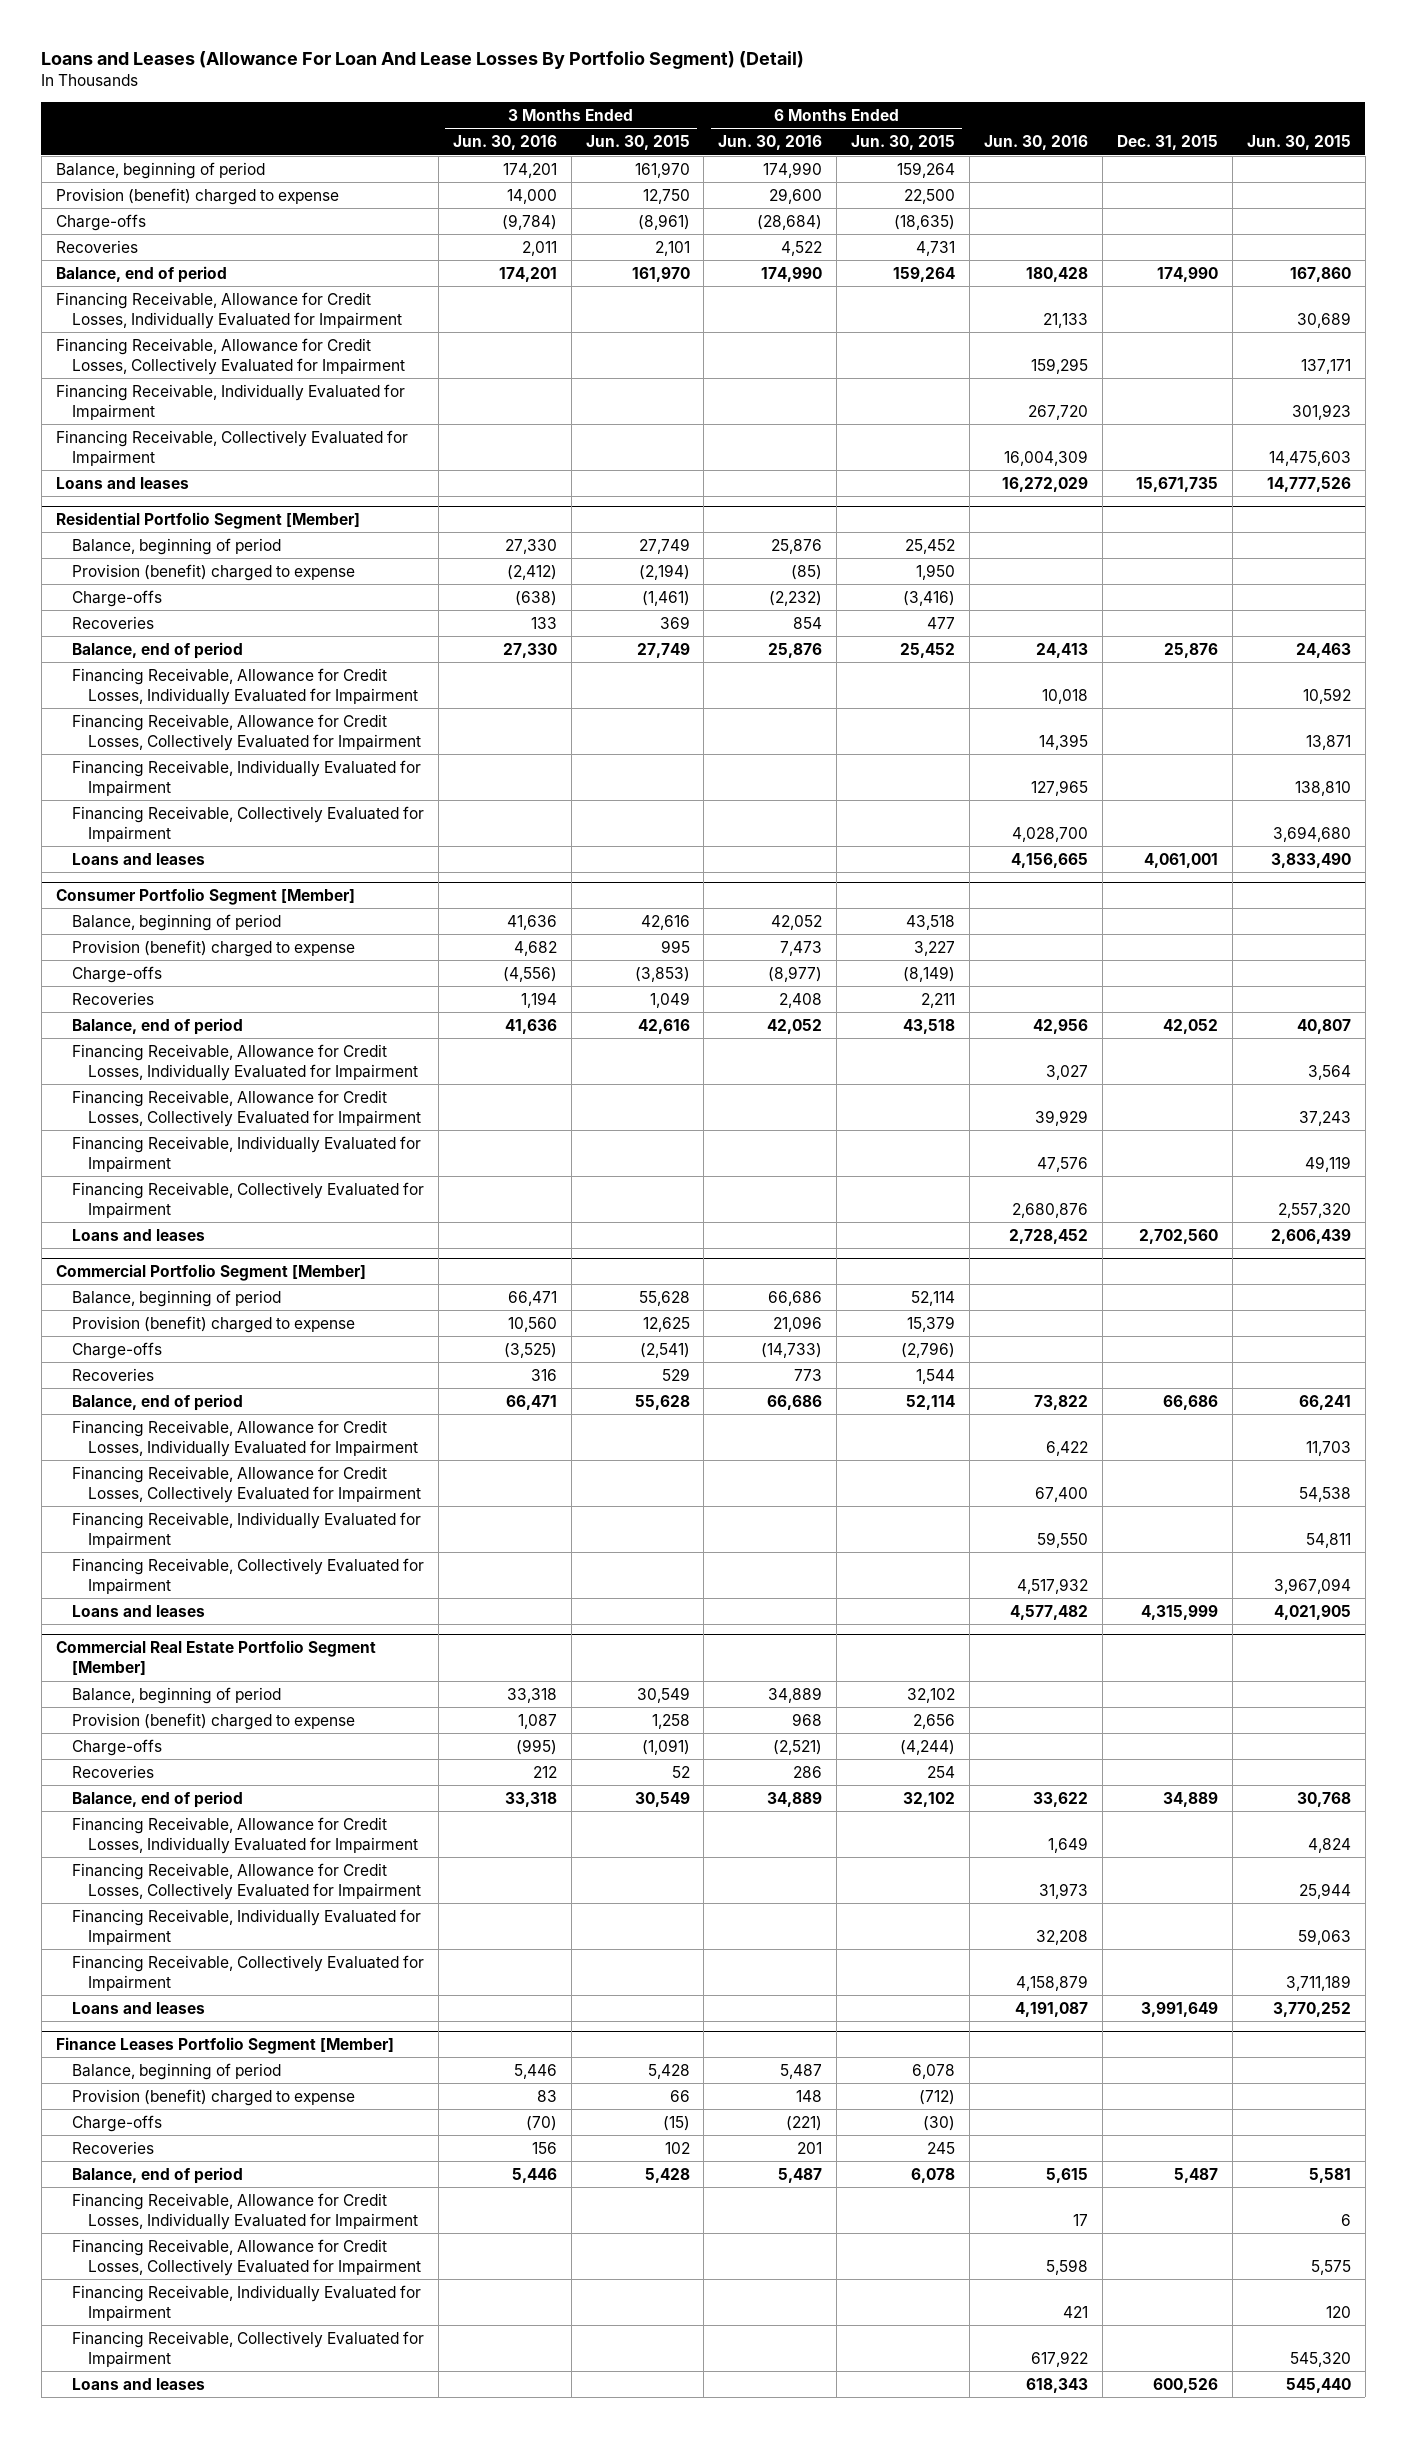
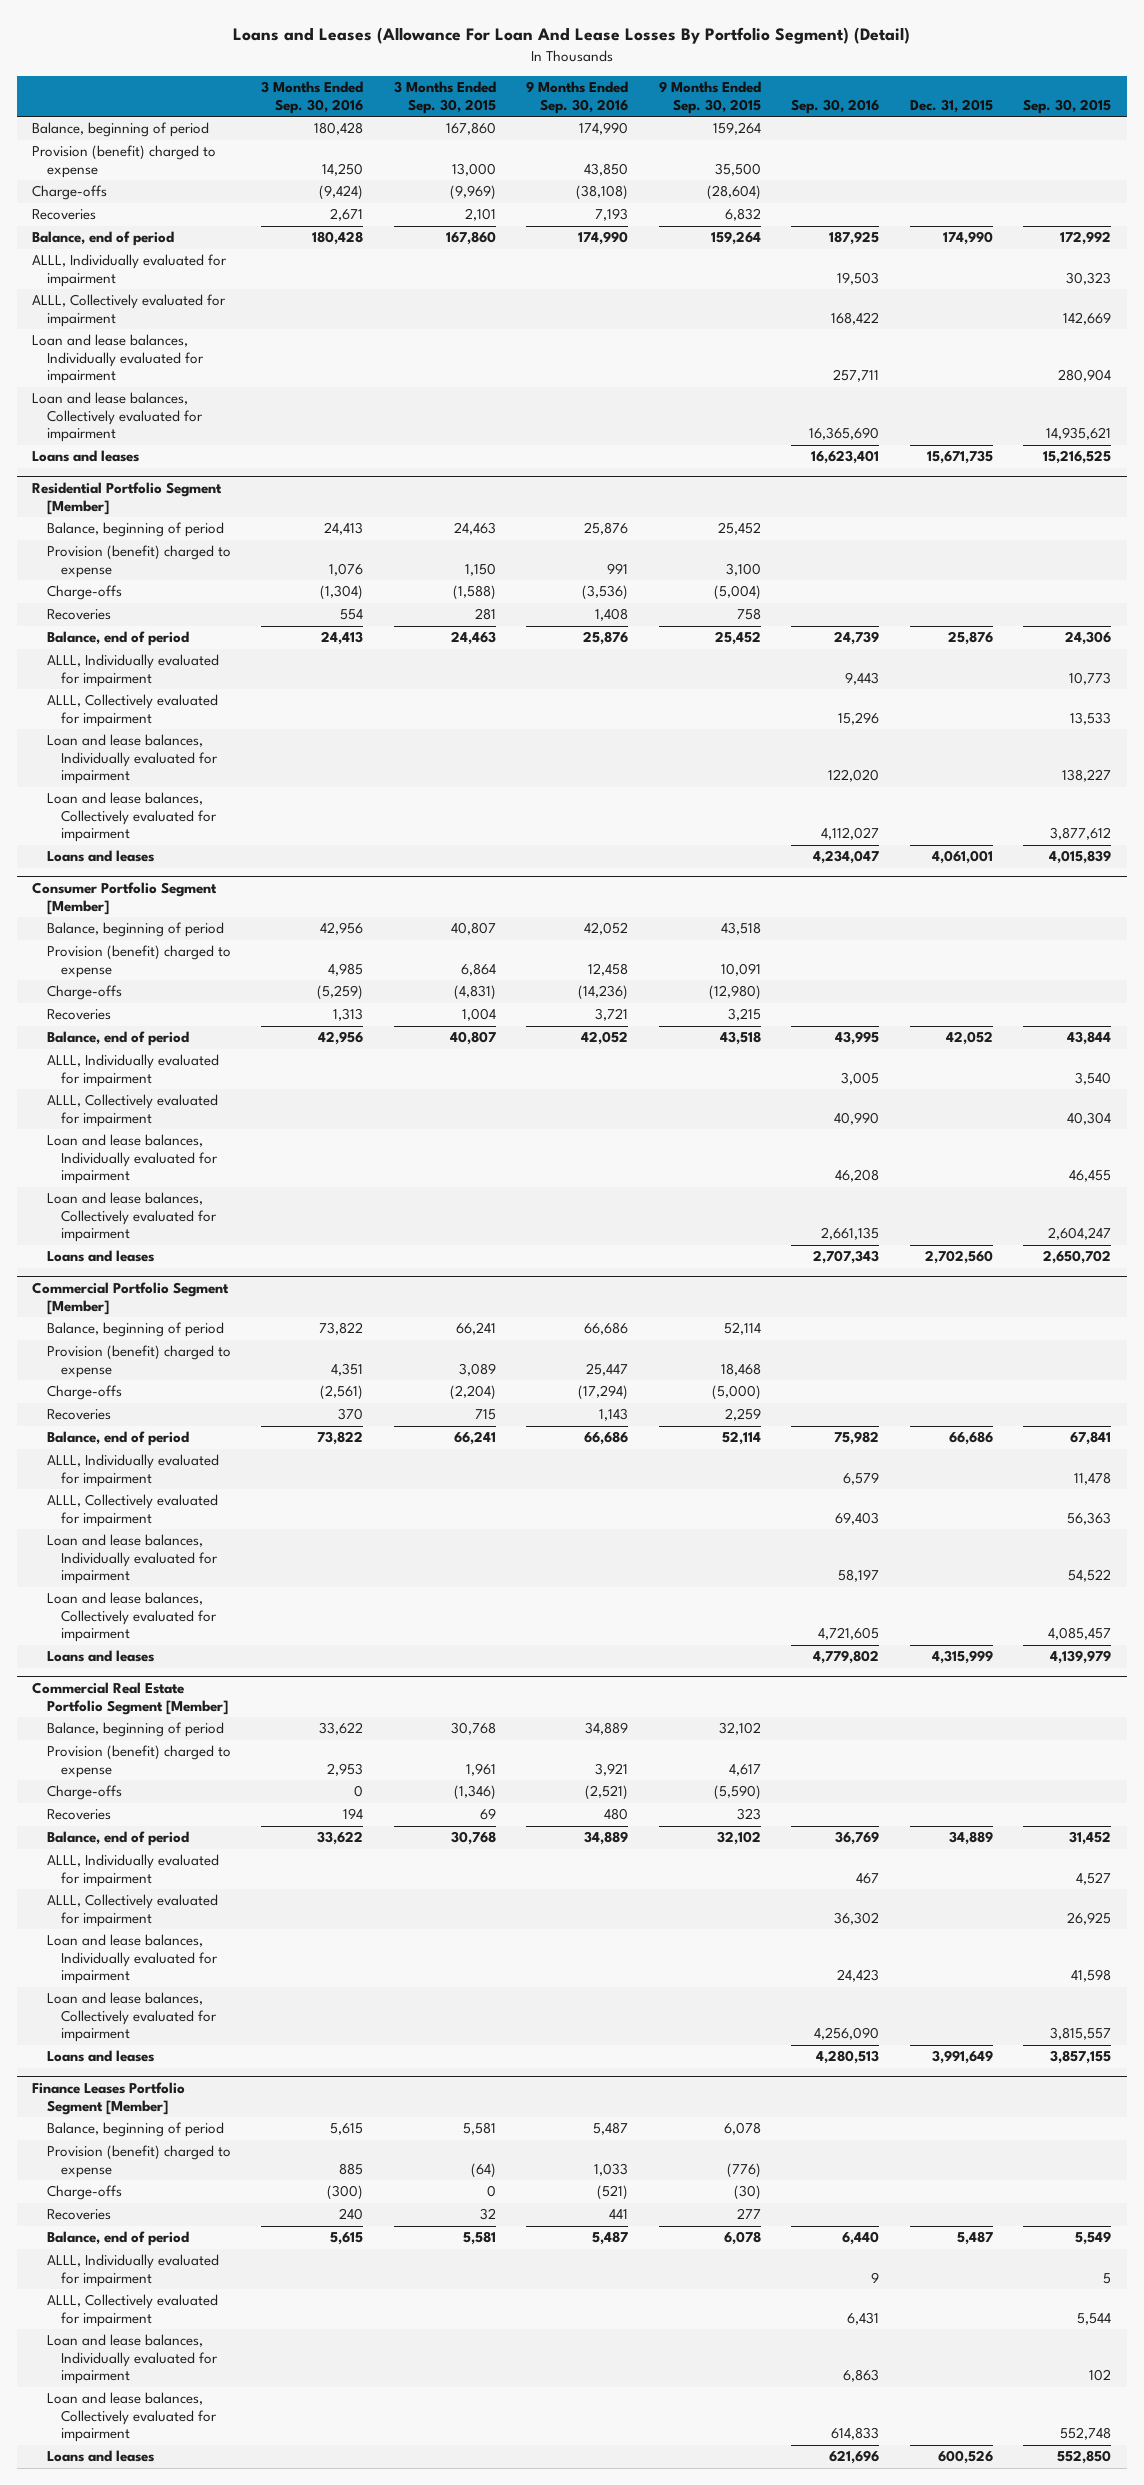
- | 3 Months Ended Jun. 30, 2016 | 3 Months Ended Jun. 30, 2015 | 6 Months Ended Jun. 30, 2016 | 6 Months Ended Jun. 30, 2015 | Jun. 30, 2016 | Dec. 31, 2015 | Jun. 30, 2015
+ | 3 Months Ended Sep. 30, 2016 | 3 Months Ended Sep. 30, 2015 | 9 Months Ended Sep. 30, 2016 | 9 Months Ended Sep. 30, 2015 | Sep. 30, 2016 | Dec. 31, 2015 | Sep. 30, 2015
- Financing Receivable, Allowance for Credit Losses, Individually Evaluated for Impairment | | | | | 21,133 | | 30,689
- Financing Receivable, Allowance for Credit Losses, Collectively Evaluated for Impairment | | | | | 159,295 | | 137,171
- Financing Receivable, Individually Evaluated for Impairment | | | | | 267,720 | | 301,923
- Financing Receivable, Collectively Evaluated for Impairment | | | | | 16,004,309 | | 14,475,603
+ ALLL, Individually evaluated for impairment | | | | | 19,503 | | 30,323
+ ALLL, Collectively evaluated for impairment | | | | | 168,422 | | 142,669
+ Loan and lease balances, Individually evaluated for impairment | | | | | 257,711 | | 280,904
+ Loan and lease balances, Collectively evaluated for impairment | | | | | 16,365,690 | | 14,935,621
@ Residential Portfolio Segment [Member]
- Financing Receivable, Allowance for Credit Losses, Individually Evaluated for Impairment | | | | | 10,018 | | 10,592
- Financing Receivable, Allowance for Credit Losses, Collectively Evaluated for Impairment | | | | | 14,395 | | 13,871
- Financing Receivable, Individually Evaluated for Impairment | | | | | 127,965 | | 138,810
- Financing Receivable, Collectively Evaluated for Impairment | | | | | 4,028,700 | | 3,694,680
+ ALLL, Individually evaluated for impairment | | | | | 9,443 | | 10,773
+ ALLL, Collectively evaluated for impairment | | | | | 15,296 | | 13,533
+ Loan and lease balances, Individually evaluated for impairment | | | | | 122,020 | | 138,227
+ Loan and lease balances, Collectively evaluated for impairment | | | | | 4,112,027 | | 3,877,612
@ Consumer Portfolio Segment [Member]
- Financing Receivable, Allowance for Credit Losses, Individually Evaluated for Impairment | | | | | 3,027 | | 3,564
- Financing Receivable, Allowance for Credit Losses, Collectively Evaluated for Impairment | | | | | 39,929 | | 37,243
- Financing Receivable, Individually Evaluated for Impairment | | | | | 47,576 | | 49,119
- Financing Receivable, Collectively Evaluated for Impairment | | | | | 2,680,876 | | 2,557,320
+ ALLL, Individually evaluated for impairment | | | | | 3,005 | | 3,540
+ ALLL, Collectively evaluated for impairment | | | | | 40,990 | | 40,304
+ Loan and lease balances, Individually evaluated for impairment | | | | | 46,208 | | 46,455
+ Loan and lease balances, Collectively evaluated for impairment | | | | | 2,661,135 | | 2,604,247
@ Commercial Portfolio Segment [Member]
- Financing Receivable, Allowance for Credit Losses, Individually Evaluated for Impairment | | | | | 6,422 | | 11,703
- Financing Receivable, Allowance for Credit Losses, Collectively Evaluated for Impairment | | | | | 67,400 | | 54,538
- Financing Receivable, Individually Evaluated for Impairment | | | | | 59,550 | | 54,811
- Financing Receivable, Collectively Evaluated for Impairment | | | | | 4,517,932 | | 3,967,094
+ ALLL, Individually evaluated for impairment | | | | | 6,579 | | 11,478
+ ALLL, Collectively evaluated for impairment | | | | | 69,403 | | 56,363
+ Loan and lease balances, Individually evaluated for impairment | | | | | 58,197 | | 54,522
+ Loan and lease balances, Collectively evaluated for impairment | | | | | 4,721,605 | | 4,085,457
@ Commercial Real Estate Portfolio Segment [Member]
- Financing Receivable, Allowance for Credit Losses, Individually Evaluated for Impairment | | | | | 1,649 | | 4,824
- Financing Receivable, Allowance for Credit Losses, Collectively Evaluated for Impairment | | | | | 31,973 | | 25,944
- Financing Receivable, Individually Evaluated for Impairment | | | | | 32,208 | | 59,063
- Financing Receivable, Collectively Evaluated for Impairment | | | | | 4,158,879 | | 3,711,189
+ ALLL, Individually evaluated for impairment | | | | | 467 | | 4,527
+ ALLL, Collectively evaluated for impairment | | | | | 36,302 | | 26,925
+ Loan and lease balances, Individually evaluated for impairment | | | | | 24,423 | | 41,598
+ Loan and lease balances, Collectively evaluated for impairment | | | | | 4,256,090 | | 3,815,557
@ Finance Leases Portfolio Segment [Member]
- Financing Receivable, Allowance for Credit Losses, Individually Evaluated for Impairment | | | | | 17 | | 6
- Financing Receivable, Allowance for Credit Losses, Collectively Evaluated for Impairment | | | | | 5,598 | | 5,575
- Financing Receivable, Individually Evaluated for Impairment | | | | | 421 | | 120
- Financing Receivable, Collectively Evaluated for Impairment | | | | | 617,922 | | 545,320
+ ALLL, Individually evaluated for impairment | | | | | 9 | | 5
+ ALLL, Collectively evaluated for impairment | | | | | 6,431 | | 5,544
+ Loan and lease balances, Individually evaluated for impairment | | | | | 6,863 | | 102
+ Loan and lease balances, Collectively evaluated for impairment | | | | | 614,833 | | 552,748

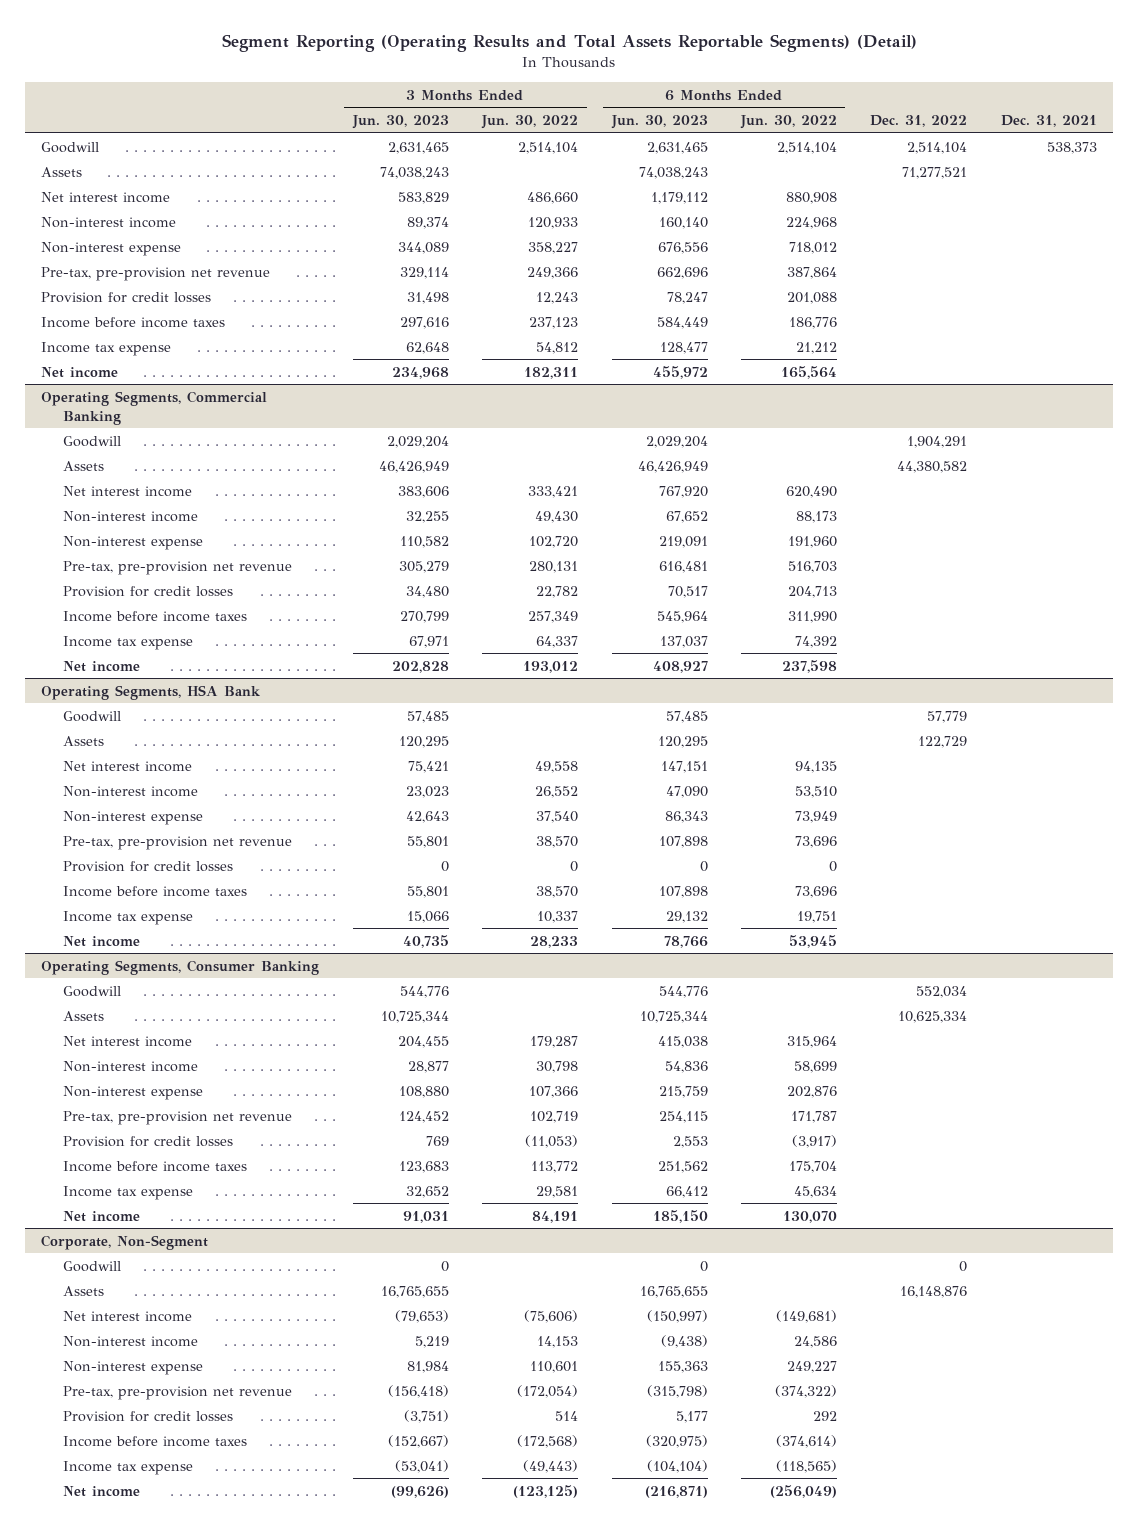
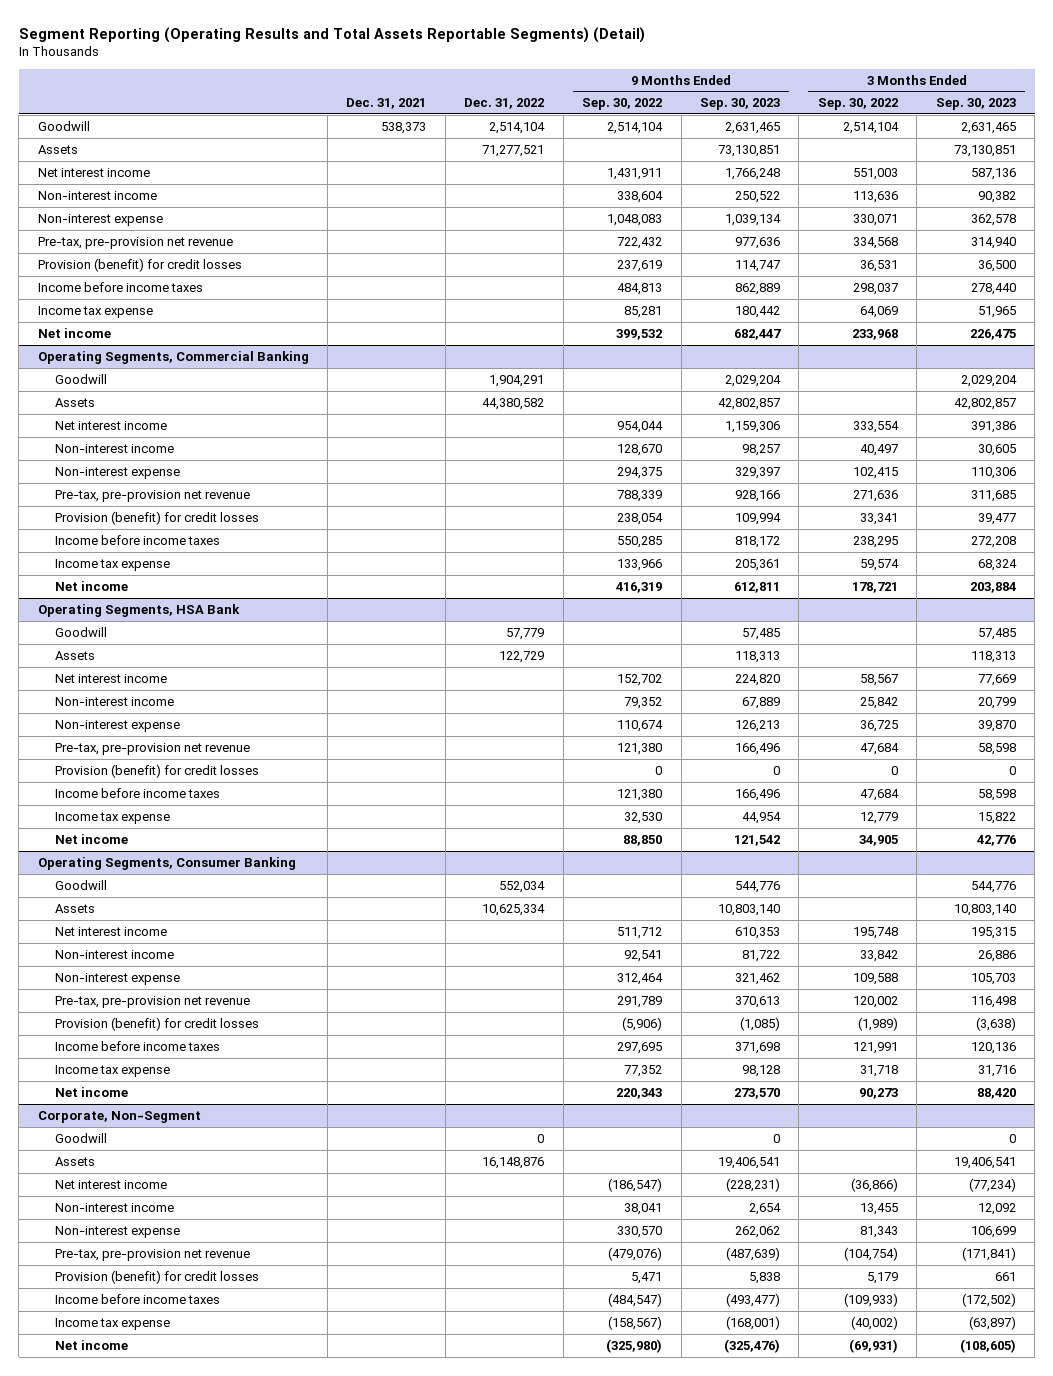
- | 3 Months Ended Jun. 30, 2023 | 3 Months Ended Jun. 30, 2022 | 6 Months Ended Jun. 30, 2023 | 6 Months Ended Jun. 30, 2022 | Dec. 31, 2022 | Dec. 31, 2021
+ | Dec. 31, 2021 | Dec. 31, 2022 | 9 Months Ended Sep. 30, 2022 | 9 Months Ended Sep. 30, 2023 | 3 Months Ended Sep. 30, 2022 | 3 Months Ended Sep. 30, 2023
- Provision for credit losses | 31,498 | 12,243 | 78,247 | 201,088 | |
+ Provision (benefit) for credit losses | | | 237,619 | 114,747 | 36,531 | 36,500
@ Operating Segments, Commercial Banking
- Provision for credit losses | 34,480 | 22,782 | 70,517 | 204,713 | |
+ Provision (benefit) for credit losses | | | 238,054 | 109,994 | 33,341 | 39,477
@ Operating Segments, HSA Bank
- Provision for credit losses | 0 | 0 | 0 | 0 | |
+ Provision (benefit) for credit losses | | | 0 | 0 | 0 | 0
@ Operating Segments, Consumer Banking
- Provision for credit losses | 769 | (11,053) | 2,553 | (3,917) | |
+ Provision (benefit) for credit losses | | | (5,906) | (1,085) | (1,989) | (3,638)
@ Corporate, Non-Segment
- Provision for credit losses | (3,751) | 514 | 5,177 | 292 | |
+ Provision (benefit) for credit losses | | | 5,471 | 5,838 | 5,179 | 661

